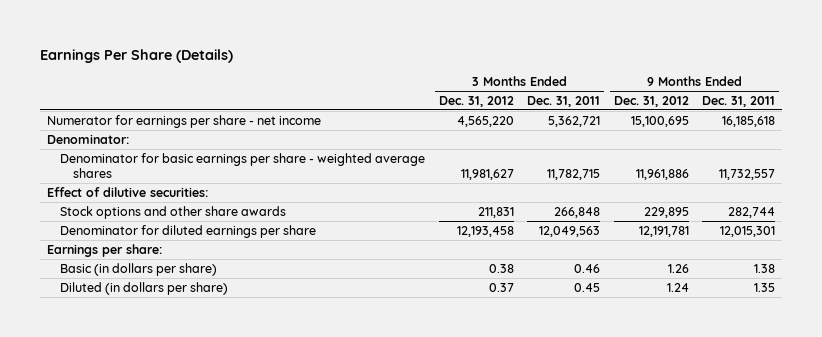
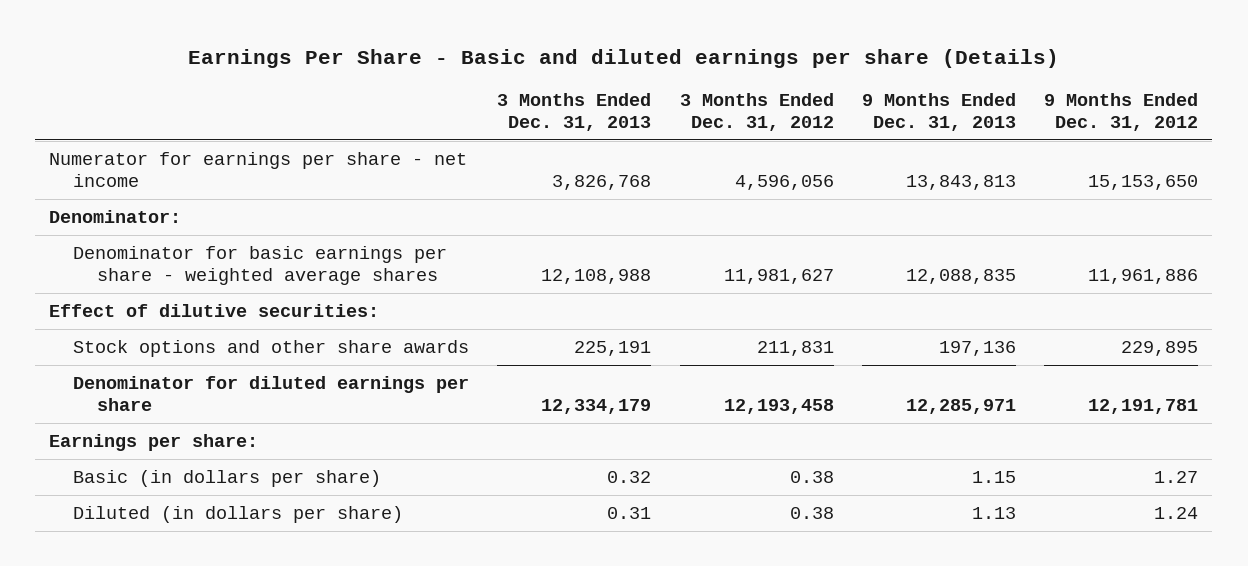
- Earnings Per Share (Details)
+ Earnings Per Share - Basic and diluted earnings per share (Details)
- | 3 Months Ended Dec. 31, 2012 | 3 Months Ended Dec. 31, 2011 | 9 Months Ended Dec. 31, 2012 | 9 Months Ended Dec. 31, 2011
+ | 3 Months Ended Dec. 31, 2013 | 3 Months Ended Dec. 31, 2012 | 9 Months Ended Dec. 31, 2013 | 9 Months Ended Dec. 31, 2012
- Numerator for earnings per share - net income | 4,565,220 | 5,362,721 | 15,100,695 | 16,185,618
+ Numerator for earnings per share - net income | 3,826,768 | 4,596,056 | 13,843,813 | 15,153,650
- Basic (in dollars per share) | 0.38 | 0.46 | 1.26 | 1.38
- Diluted (in dollars per share) | 0.37 | 0.45 | 1.24 | 1.35
+ Basic (in dollars per share) | 0.32 | 0.38 | 1.15 | 1.27
+ Diluted (in dollars per share) | 0.31 | 0.38 | 1.13 | 1.24

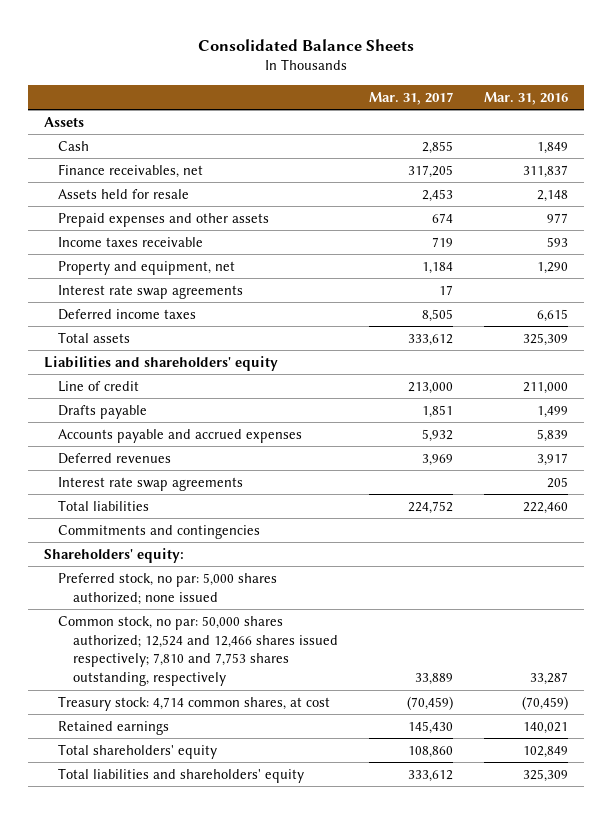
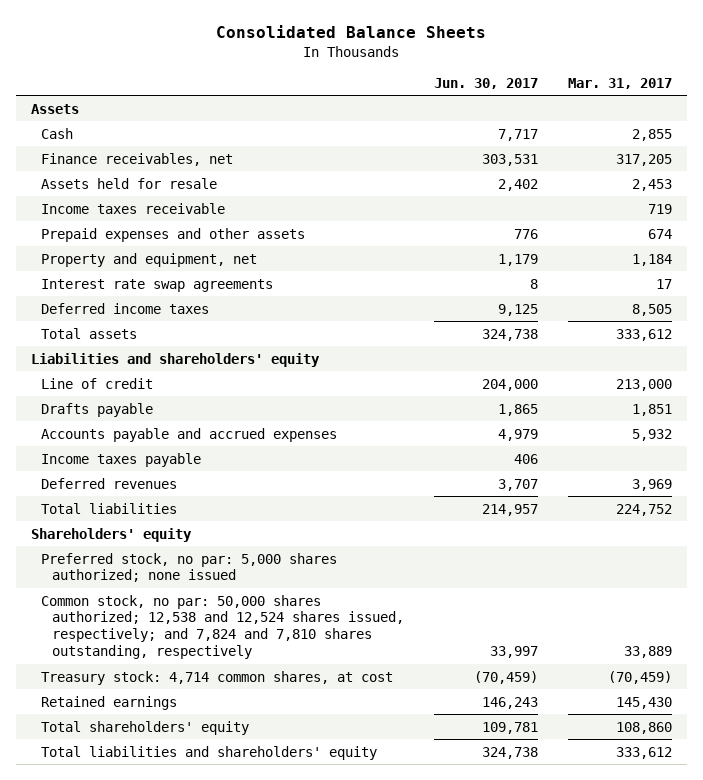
- | Mar. 31, 2017 | Mar. 31, 2016
+ | Jun. 30, 2017 | Mar. 31, 2017
moved down: Prepaid expenses and other assets | 776 | 674
+ Income taxes payable | 406 |
- Interest rate swap agreements | | 205
- Commitments and contingencies
- Shareholders' equity:
+ Shareholders' equity
- Common stock, no par: 50,000 shares authorized; 12,524 and 12,466 shares issued respectively; 7,810 and 7,753 shares outstanding, respectively | 33,889 | 33,287
+ Common stock, no par: 50,000 shares authorized; 12,538 and 12,524 shares issued, respectively; and 7,824 and 7,810 shares outstanding, respectively | 33,997 | 33,889

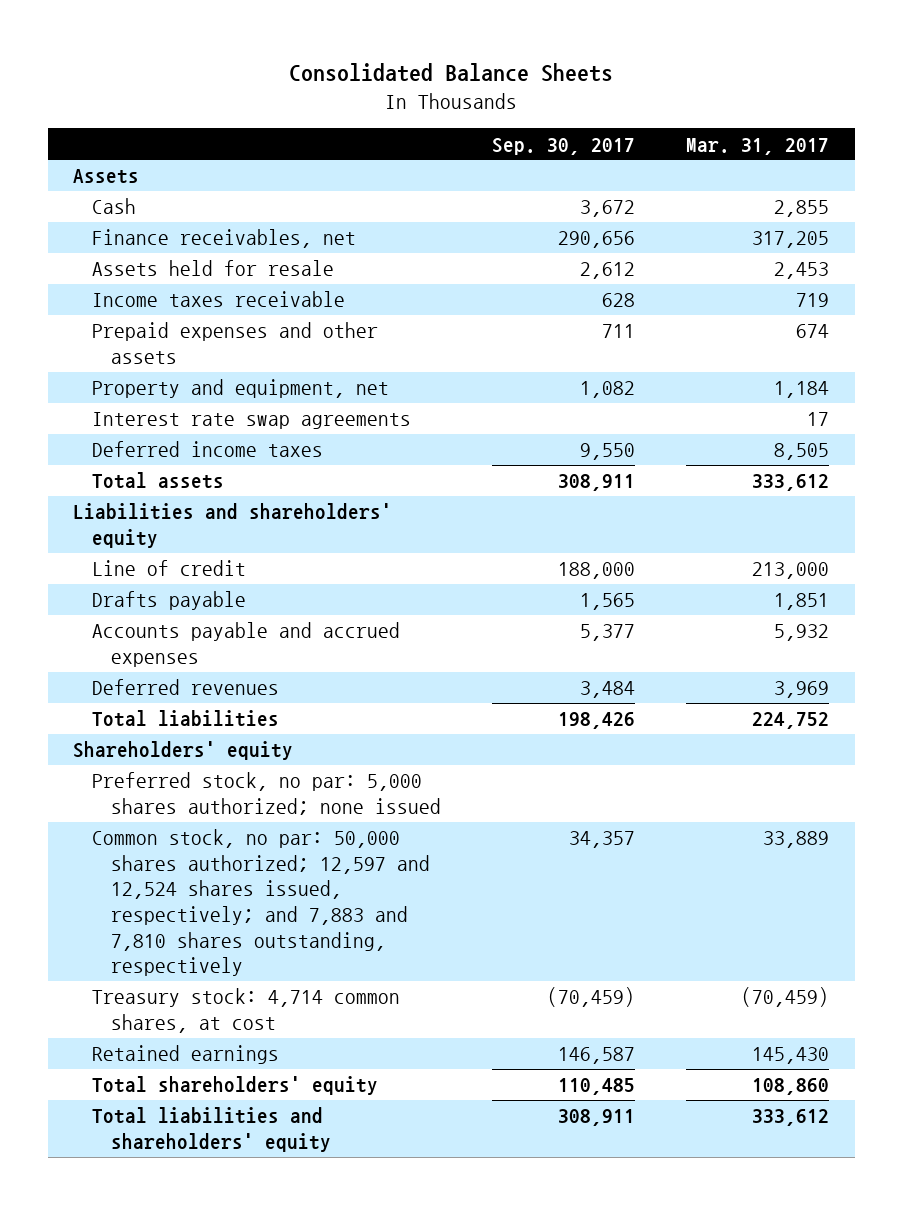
- | Jun. 30, 2017 | Mar. 31, 2017
+ | Sep. 30, 2017 | Mar. 31, 2017
- Income taxes payable | 406 |
- Common stock, no par: 50,000 shares authorized; 12,538 and 12,524 shares issued, respectively; and 7,824 and 7,810 shares outstanding, respectively | 33,997 | 33,889
+ Common stock, no par: 50,000 shares authorized; 12,597 and 12,524 shares issued, respectively; and 7,883 and 7,810 shares outstanding, respectively | 34,357 | 33,889

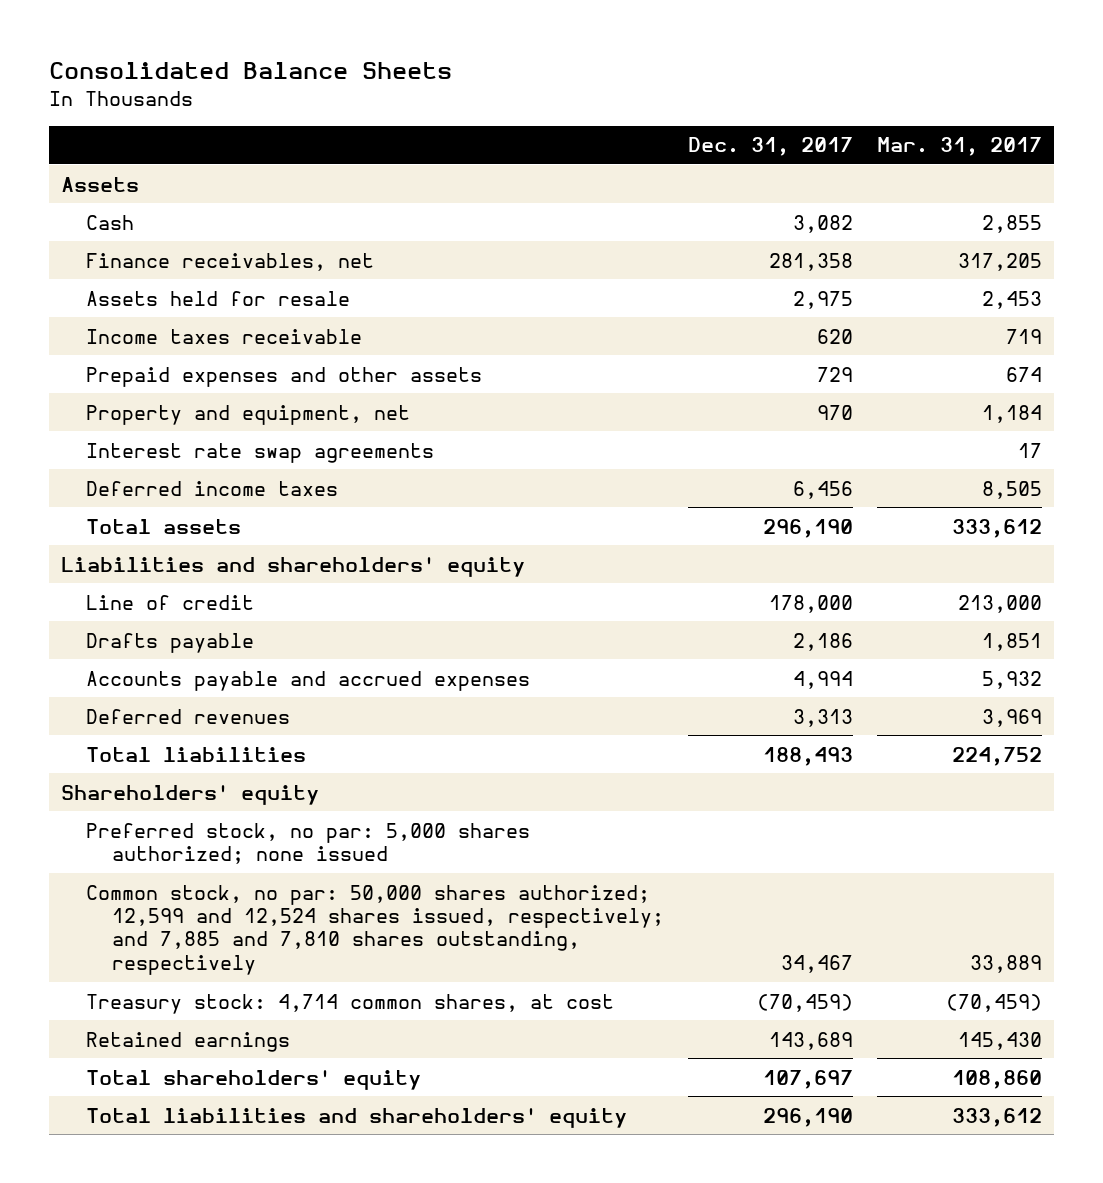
- | Sep. 30, 2017 | Mar. 31, 2017
+ | Dec. 31, 2017 | Mar. 31, 2017
- Common stock, no par: 50,000 shares authorized; 12,597 and 12,524 shares issued, respectively; and 7,883 and 7,810 shares outstanding, respectively | 34,357 | 33,889
+ Common stock, no par: 50,000 shares authorized; 12,599 and 12,524 shares issued, respectively; and 7,885 and 7,810 shares outstanding, respectively | 34,467 | 33,889

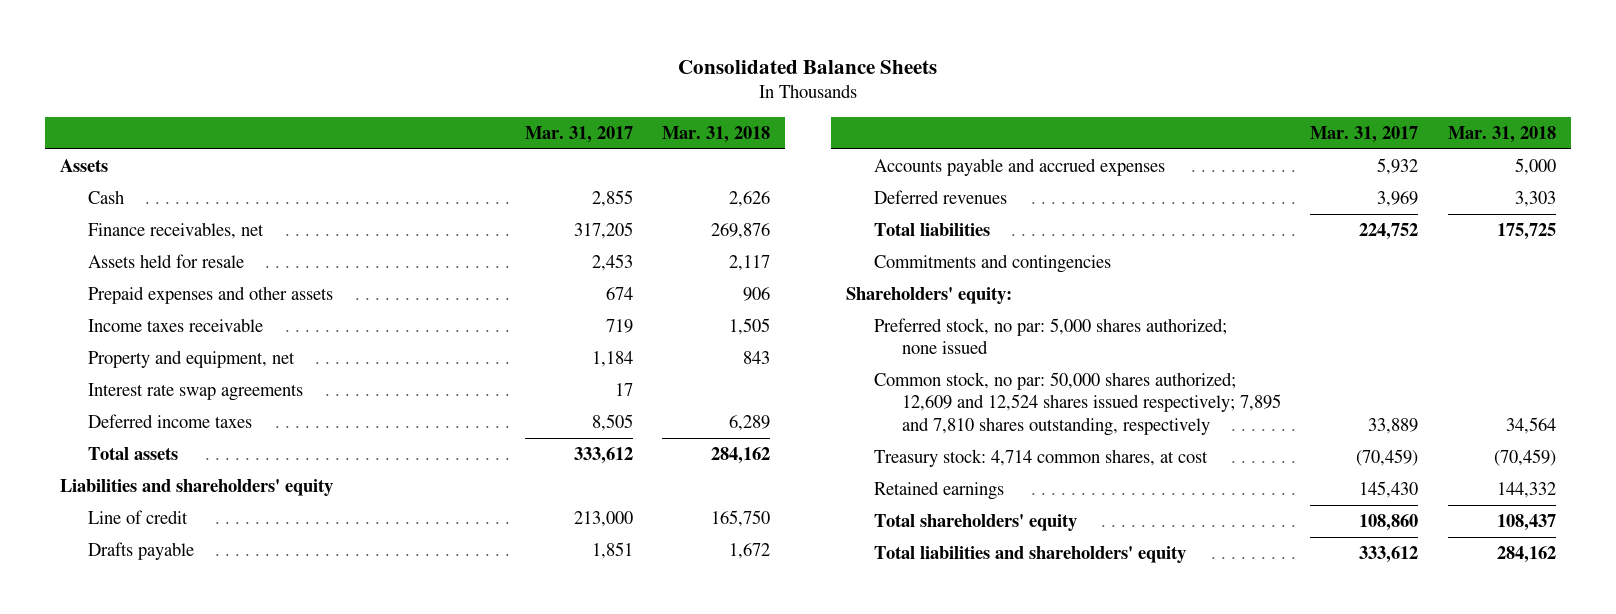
- | Dec. 31, 2017 | Mar. 31, 2017
+ | Mar. 31, 2017 | Mar. 31, 2018
moved down: Income taxes receivable | 719 | 1,505
- Shareholders' equity
+ Commitments and contingencies
+ Shareholders' equity:
- Common stock, no par: 50,000 shares authorized; 12,599 and 12,524 shares issued, respectively; and 7,885 and 7,810 shares outstanding, respectively | 34,467 | 33,889
+ Common stock, no par: 50,000 shares authorized; 12,609 and 12,524 shares issued respectively; 7,895 and 7,810 shares outstanding, respectively | 33,889 | 34,564

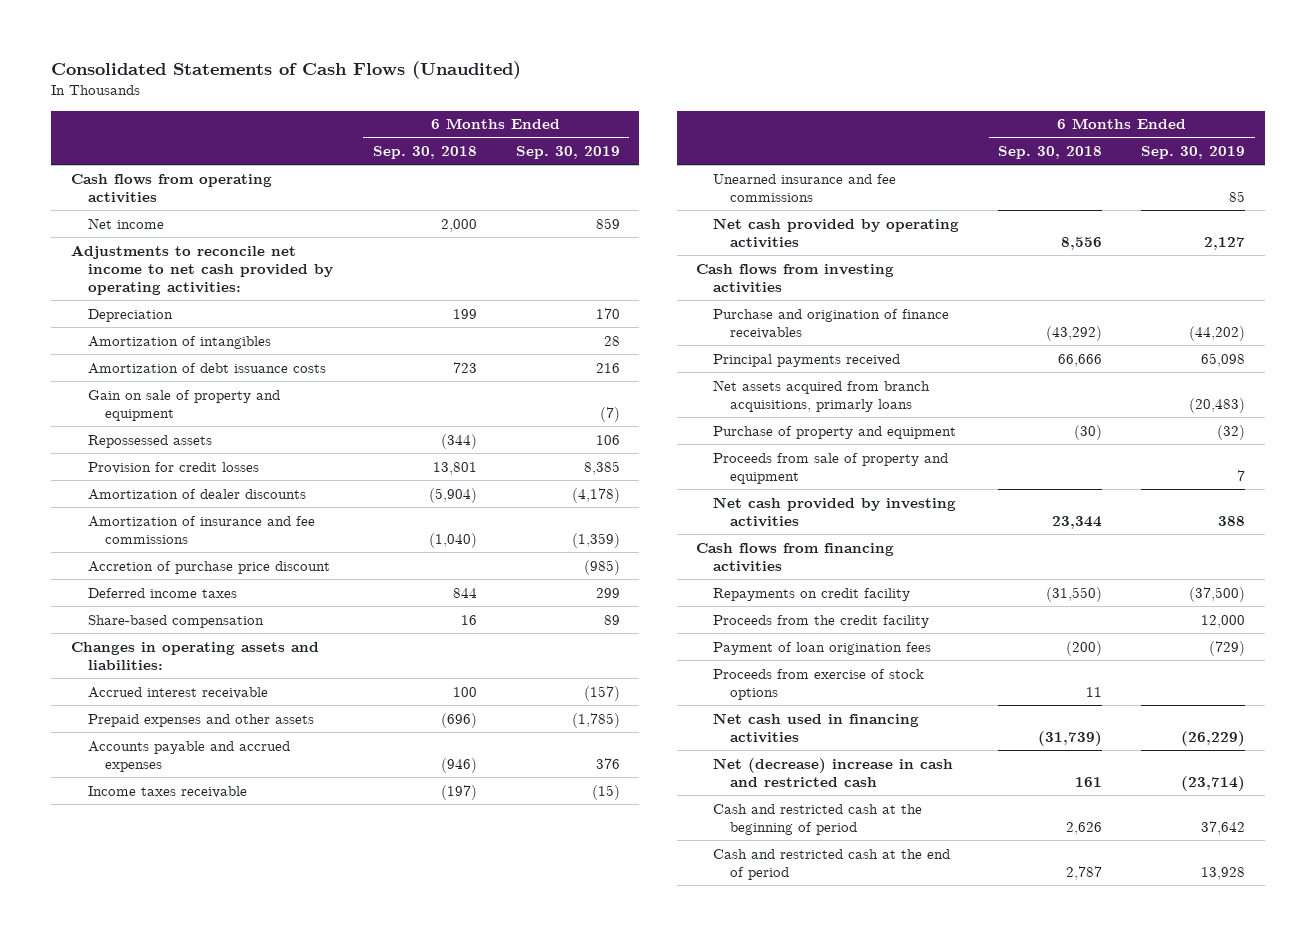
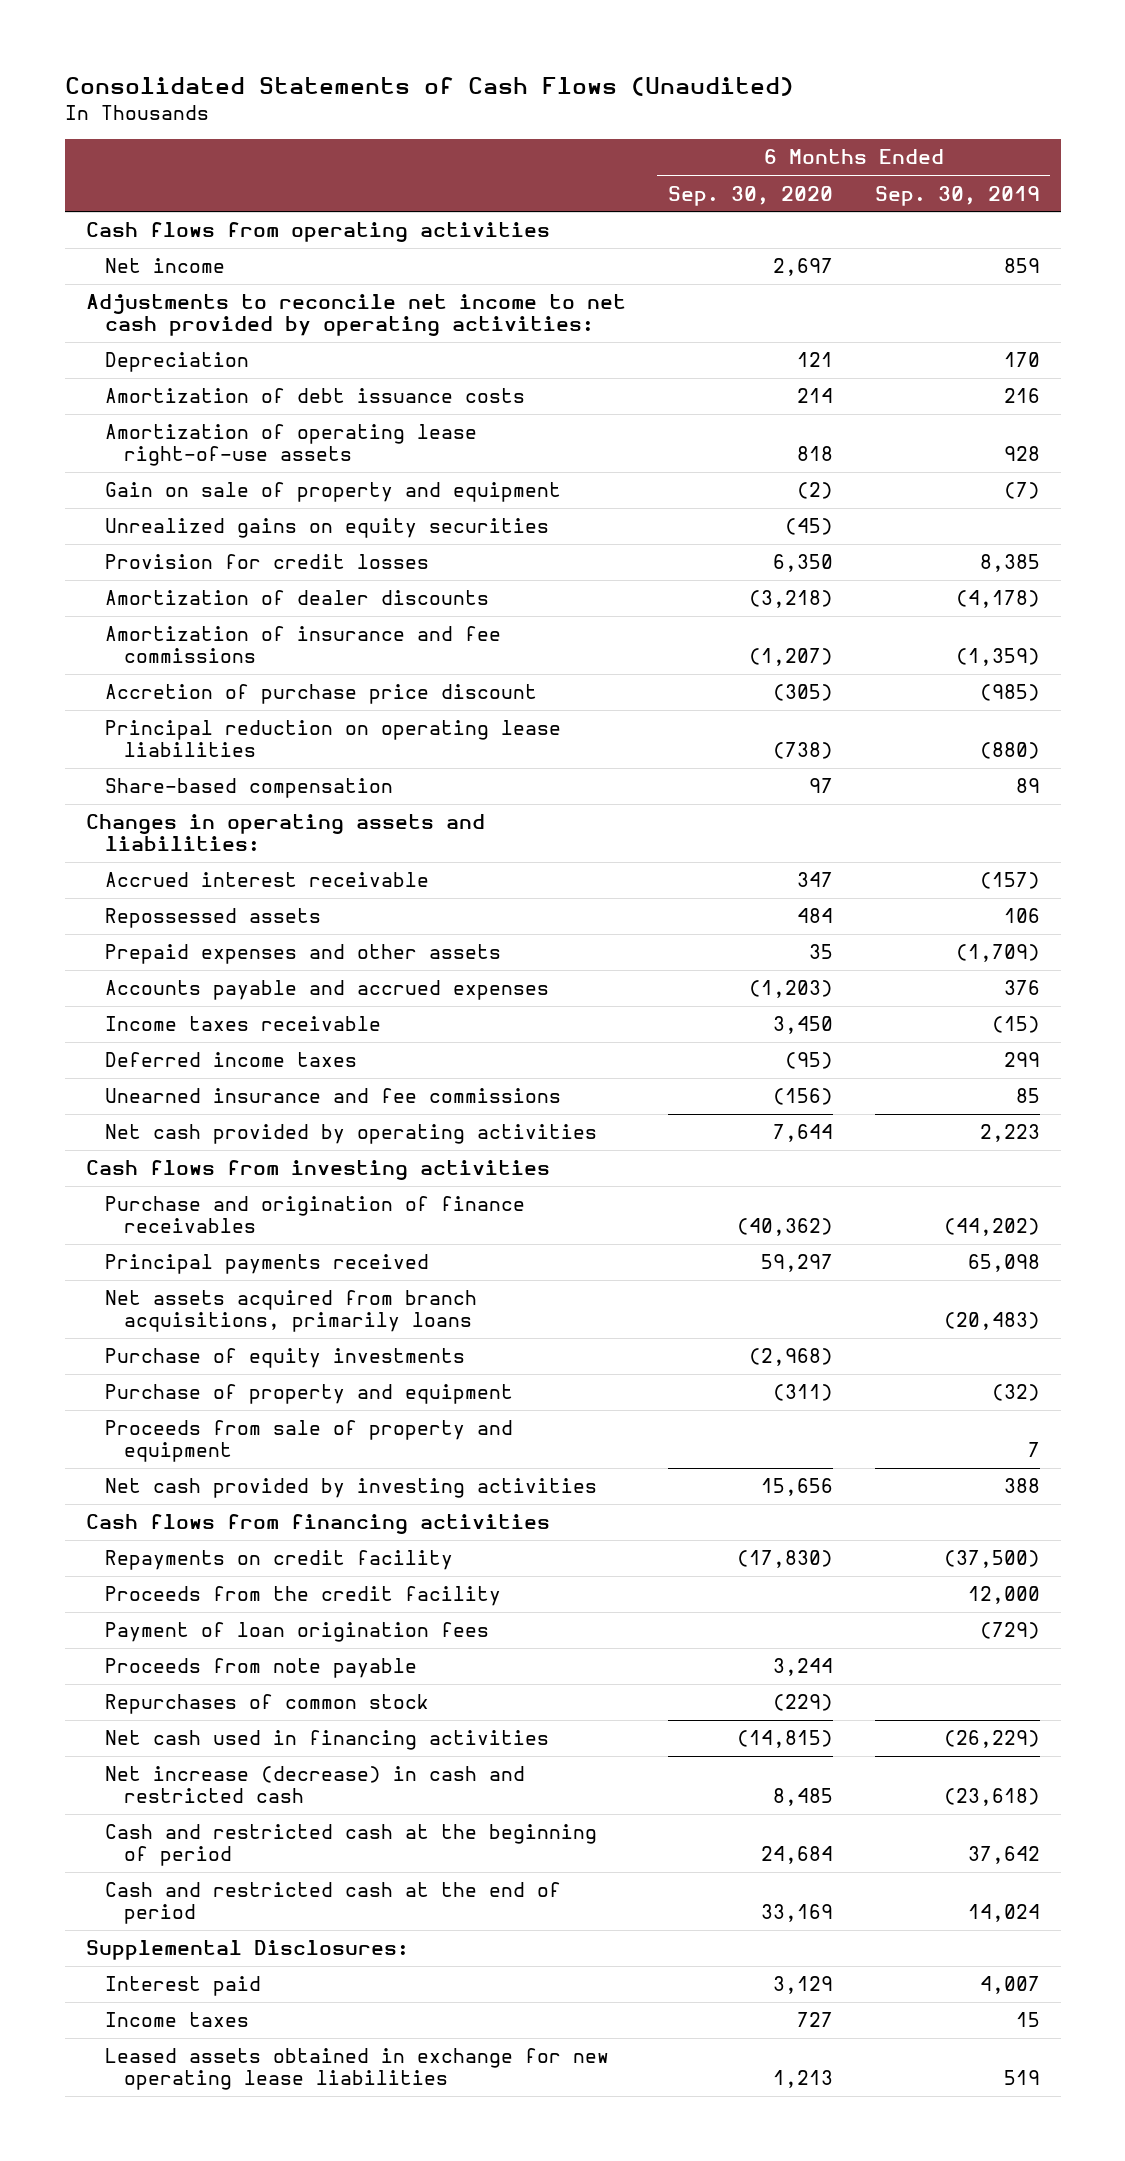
- | 6 Months Ended Sep. 30, 2018 | 6 Months Ended Sep. 30, 2019
+ | 6 Months Ended Sep. 30, 2020 | 6 Months Ended Sep. 30, 2019
- Amortization of intangibles | | 28
+ Amortization of operating lease right-of-use assets | 818 | 928
+ Unrealized gains on equity securities | (45) |
+ Principal reduction on operating lease liabilities | (738) | (880)
- Prepaid expenses and other assets | (696) | (1,785)
moved down: Repossessed assets | 484 | 106
+ Prepaid expenses and other assets | 35 | (1,709)
moved down: Deferred income taxes | (95) | 299
- Net cash provided by operating activities | 8,556 | 2,127
+ Net cash provided by operating activities | 7,644 | 2,223
- Net assets acquired from branch acquisitions, primarly loans | | (20,483)
+ Net assets acquired from branch acquisitions, primarily loans | | (20,483)
+ Purchase of equity investments | (2,968) |
- Proceeds from exercise of stock options | 11 |
+ Proceeds from note payable | 3,244 |
+ Repurchases of common stock | (229) |
- Net (decrease) increase in cash and restricted cash | 161 | (23,714)
+ Net increase (decrease) in cash and restricted cash | 8,485 | (23,618)
- Cash and restricted cash at the end of period | 2,787 | 13,928
+ Cash and restricted cash at the end of period | 33,169 | 14,024
+ Supplemental Disclosures:
+ Interest paid | 3,129 | 4,007
+ Income taxes | 727 | 15
+ Leased assets obtained in exchange for new operating lease liabilities | 1,213 | 519

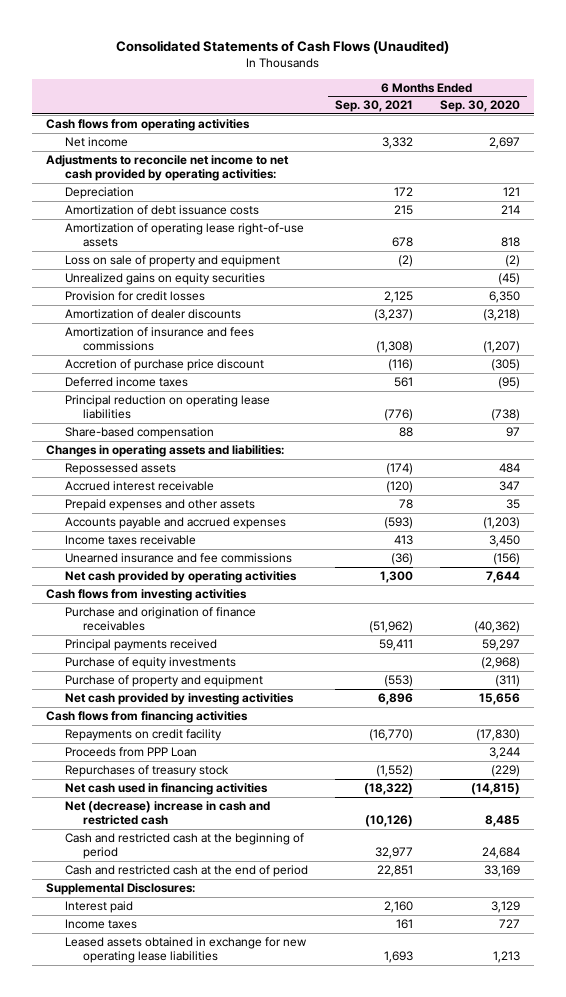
- | 6 Months Ended Sep. 30, 2020 | 6 Months Ended Sep. 30, 2019
+ | 6 Months Ended Sep. 30, 2021 | 6 Months Ended Sep. 30, 2020
- Gain on sale of property and equipment | (2) | (7)
+ Loss on sale of property and equipment | (2) | (2)
- Amortization of insurance and fee commissions | (1,207) | (1,359)
+ Amortization of insurance and fees commissions | (1,308) | (1,207)
moved up: Deferred income taxes | 561 | (95)
moved down: Accrued interest receivable | (120) | 347
- Net assets acquired from branch acquisitions, primarily loans | | (20,483)
- Proceeds from sale of property and equipment | | 7
- Proceeds from the credit facility | | 12,000
- Payment of loan origination fees | | (729)
- Proceeds from note payable | 3,244 |
- Repurchases of common stock | (229) |
+ Proceeds from PPP Loan | | 3,244
+ Repurchases of treasury stock | (1,552) | (229)
- Net increase (decrease) in cash and restricted cash | 8,485 | (23,618)
+ Net (decrease) increase in cash and restricted cash | (10,126) | 8,485

